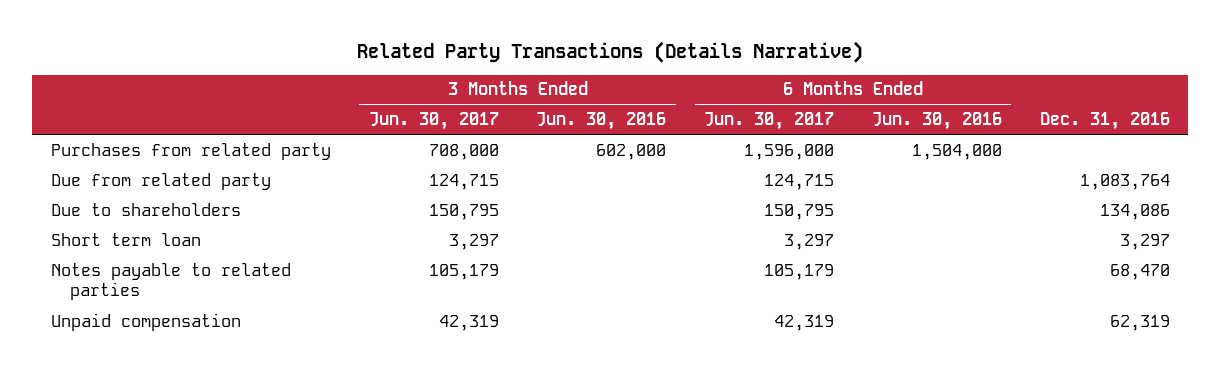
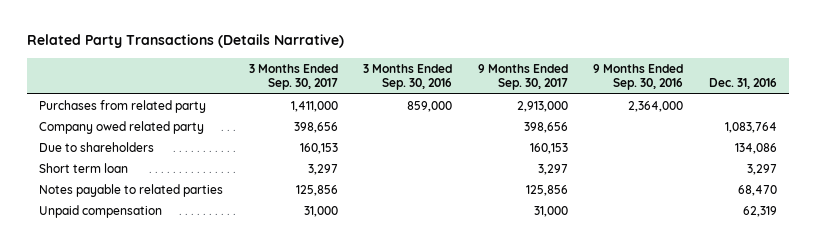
- | 3 Months Ended Jun. 30, 2017 | 3 Months Ended Jun. 30, 2016 | 6 Months Ended Jun. 30, 2017 | 6 Months Ended Jun. 30, 2016 | Dec. 31, 2016
+ | 3 Months Ended Sep. 30, 2017 | 3 Months Ended Sep. 30, 2016 | 9 Months Ended Sep. 30, 2017 | 9 Months Ended Sep. 30, 2016 | Dec. 31, 2016
- Due from related party | 124,715 | | 124,715 | | 1,083,764
+ Company owed related party | 398,656 | | 398,656 | | 1,083,764

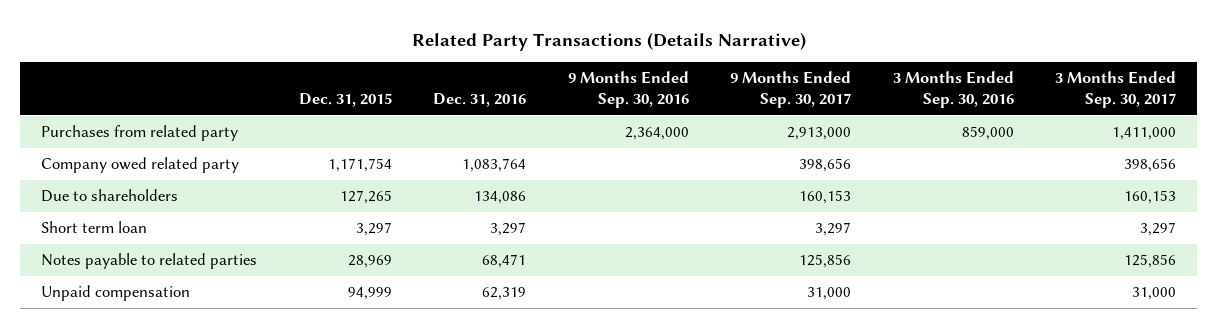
- | 3 Months Ended Sep. 30, 2017 | 3 Months Ended Sep. 30, 2016 | 9 Months Ended Sep. 30, 2017 | 9 Months Ended Sep. 30, 2016 | Dec. 31, 2016
+ | Dec. 31, 2015 | Dec. 31, 2016 | 9 Months Ended Sep. 30, 2016 | 9 Months Ended Sep. 30, 2017 | 3 Months Ended Sep. 30, 2016 | 3 Months Ended Sep. 30, 2017
- Notes payable to related parties | 125,856 | | 125,856 | | 68,470
+ Notes payable to related parties | 28,969 | 68,471 | | 125,856 | | 125,856

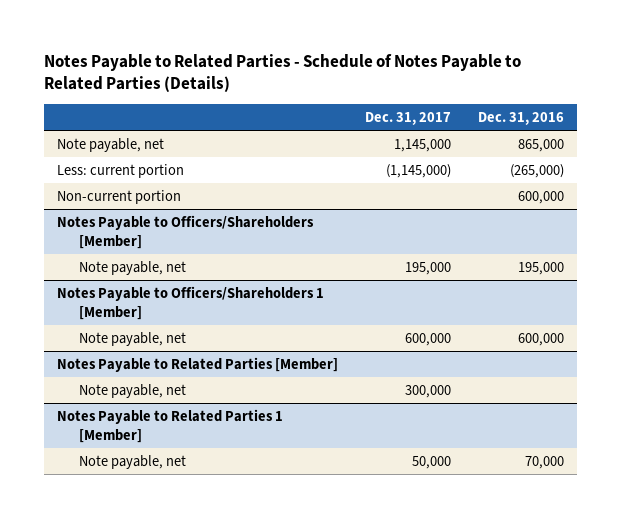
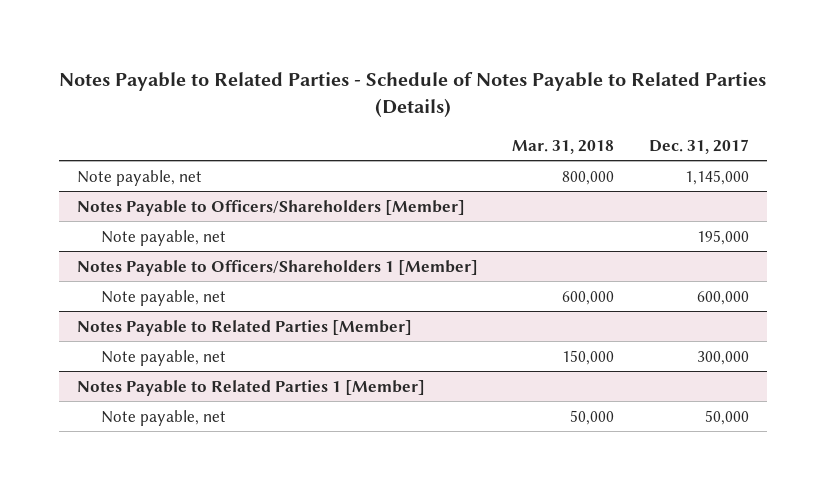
- | Dec. 31, 2017 | Dec. 31, 2016
+ | Mar. 31, 2018 | Dec. 31, 2017
- Less: current portion | (1,145,000) | (265,000)
- Non-current portion | | 600,000

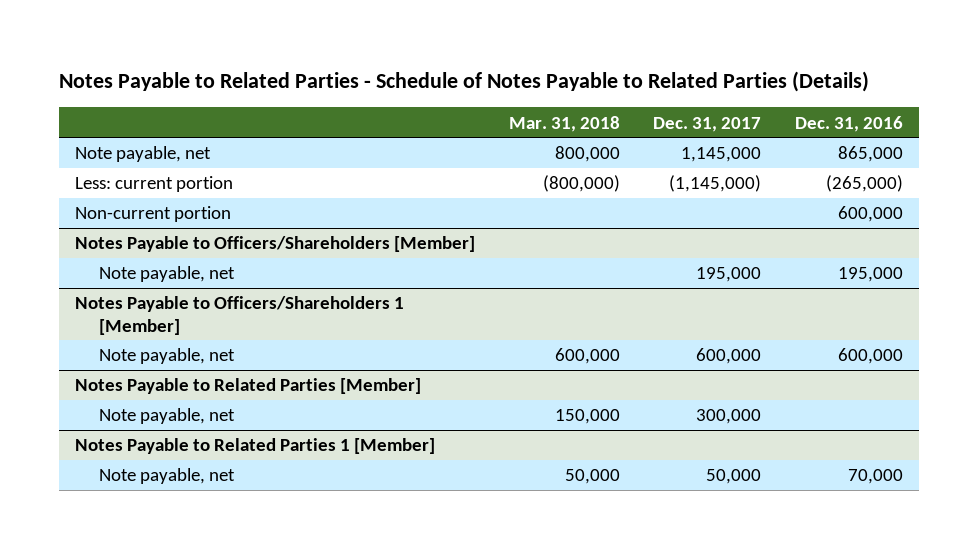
- | Mar. 31, 2018 | Dec. 31, 2017
+ | Mar. 31, 2018 | Dec. 31, 2017 | Dec. 31, 2016
+ Less: current portion | (800,000) | (1,145,000) | (265,000)
+ Non-current portion | | | 600,000

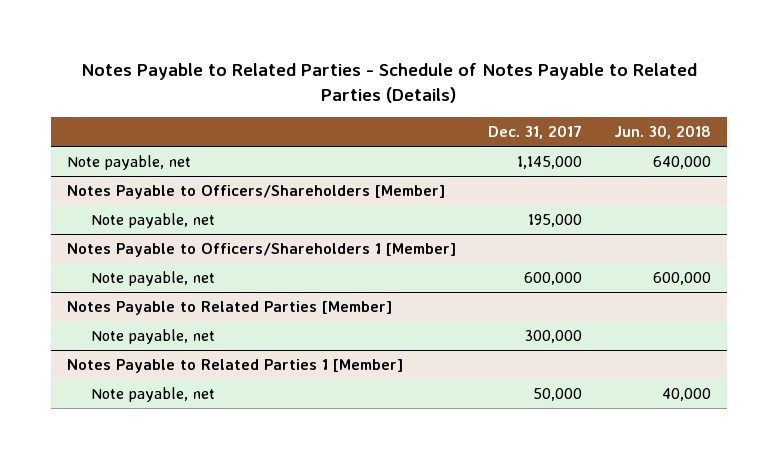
- | Mar. 31, 2018 | Dec. 31, 2017 | Dec. 31, 2016
+ | Dec. 31, 2017 | Jun. 30, 2018
- Less: current portion | (800,000) | (1,145,000) | (265,000)
- Non-current portion | | | 600,000

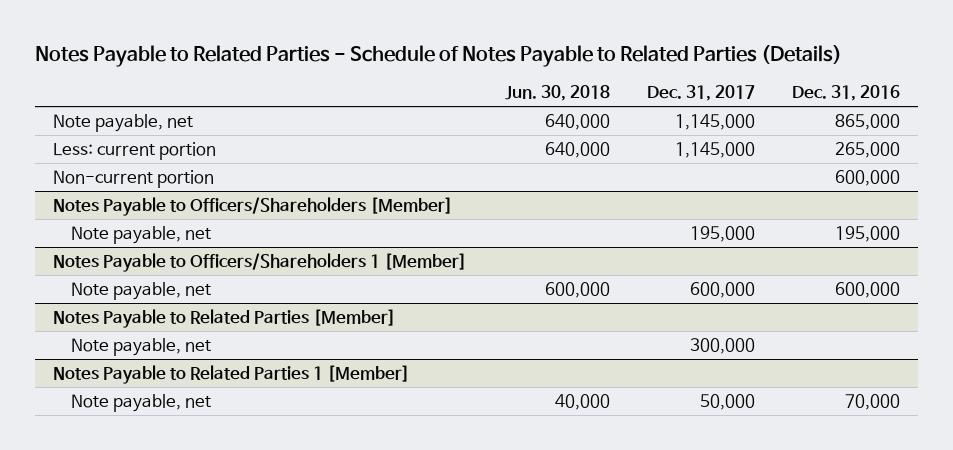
- | Dec. 31, 2017 | Jun. 30, 2018
+ | Jun. 30, 2018 | Dec. 31, 2017 | Dec. 31, 2016
+ Less: current portion | 640,000 | 1,145,000 | 265,000
+ Non-current portion | | | 600,000

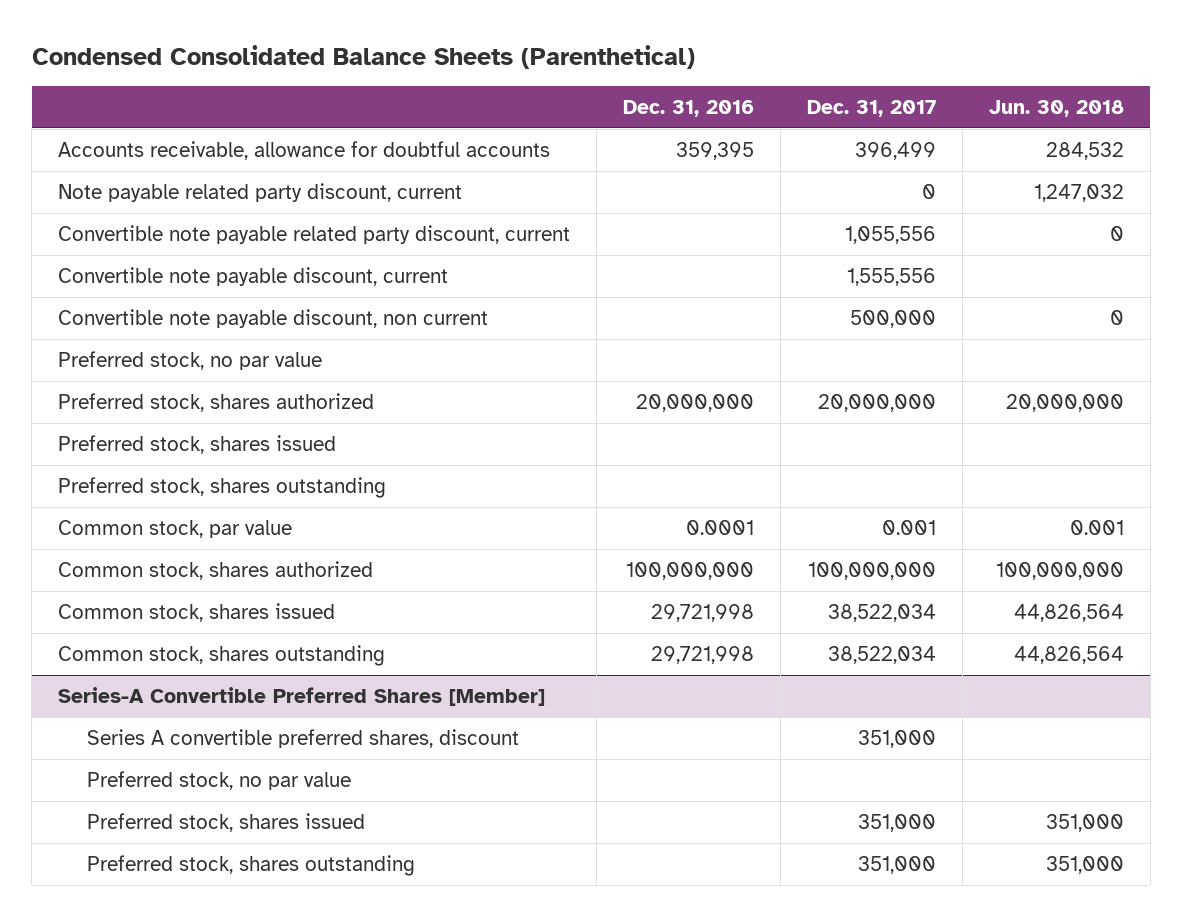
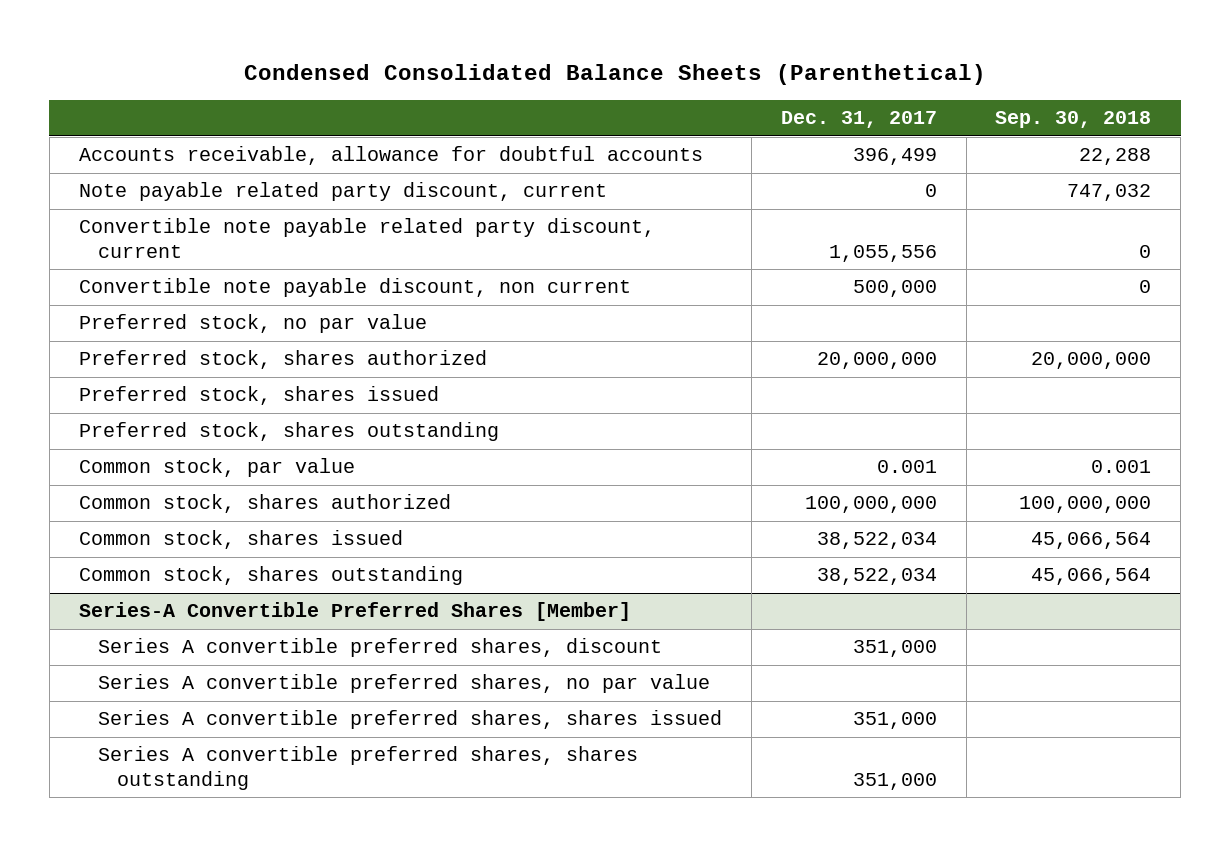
- | Dec. 31, 2016 | Dec. 31, 2017 | Jun. 30, 2018
+ | Dec. 31, 2017 | Sep. 30, 2018
- Convertible note payable discount, current | | 1,555,556 |
@ Series-A Convertible Preferred Shares [Member]
- Preferred stock, no par value
- Preferred stock, shares issued | | 351,000 | 351,000
- Preferred stock, shares outstanding | | 351,000 | 351,000
+ Series A convertible preferred shares, no par value
+ Series A convertible preferred shares, shares issued | 351,000 |
+ Series A convertible preferred shares, shares outstanding | 351,000 |

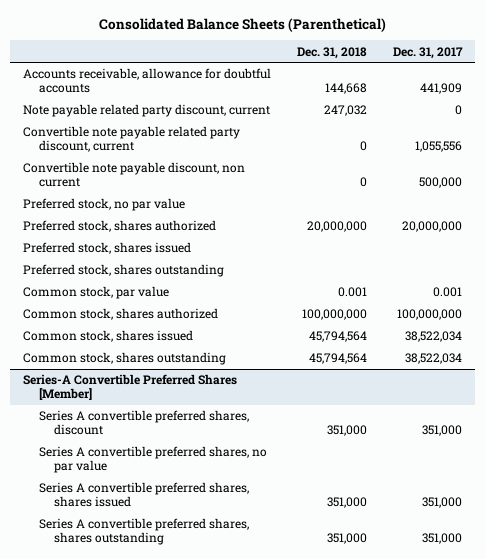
- Condensed Consolidated Balance Sheets (Parenthetical)
+ Consolidated Balance Sheets (Parenthetical)
- | Dec. 31, 2017 | Sep. 30, 2018
+ | Dec. 31, 2018 | Dec. 31, 2017
- Accounts receivable, allowance for doubtful accounts | 396,499 | 22,288
+ Accounts receivable, allowance for doubtful accounts | 144,668 | 441,909

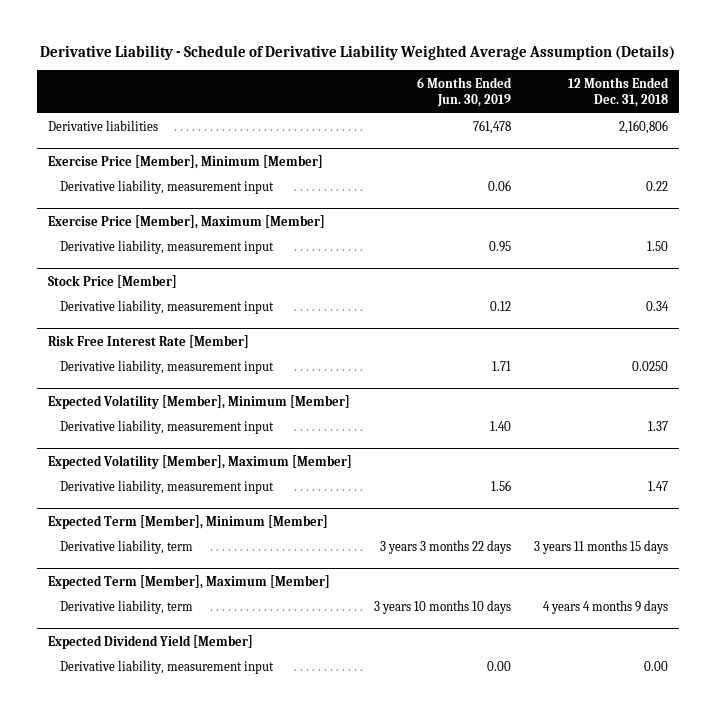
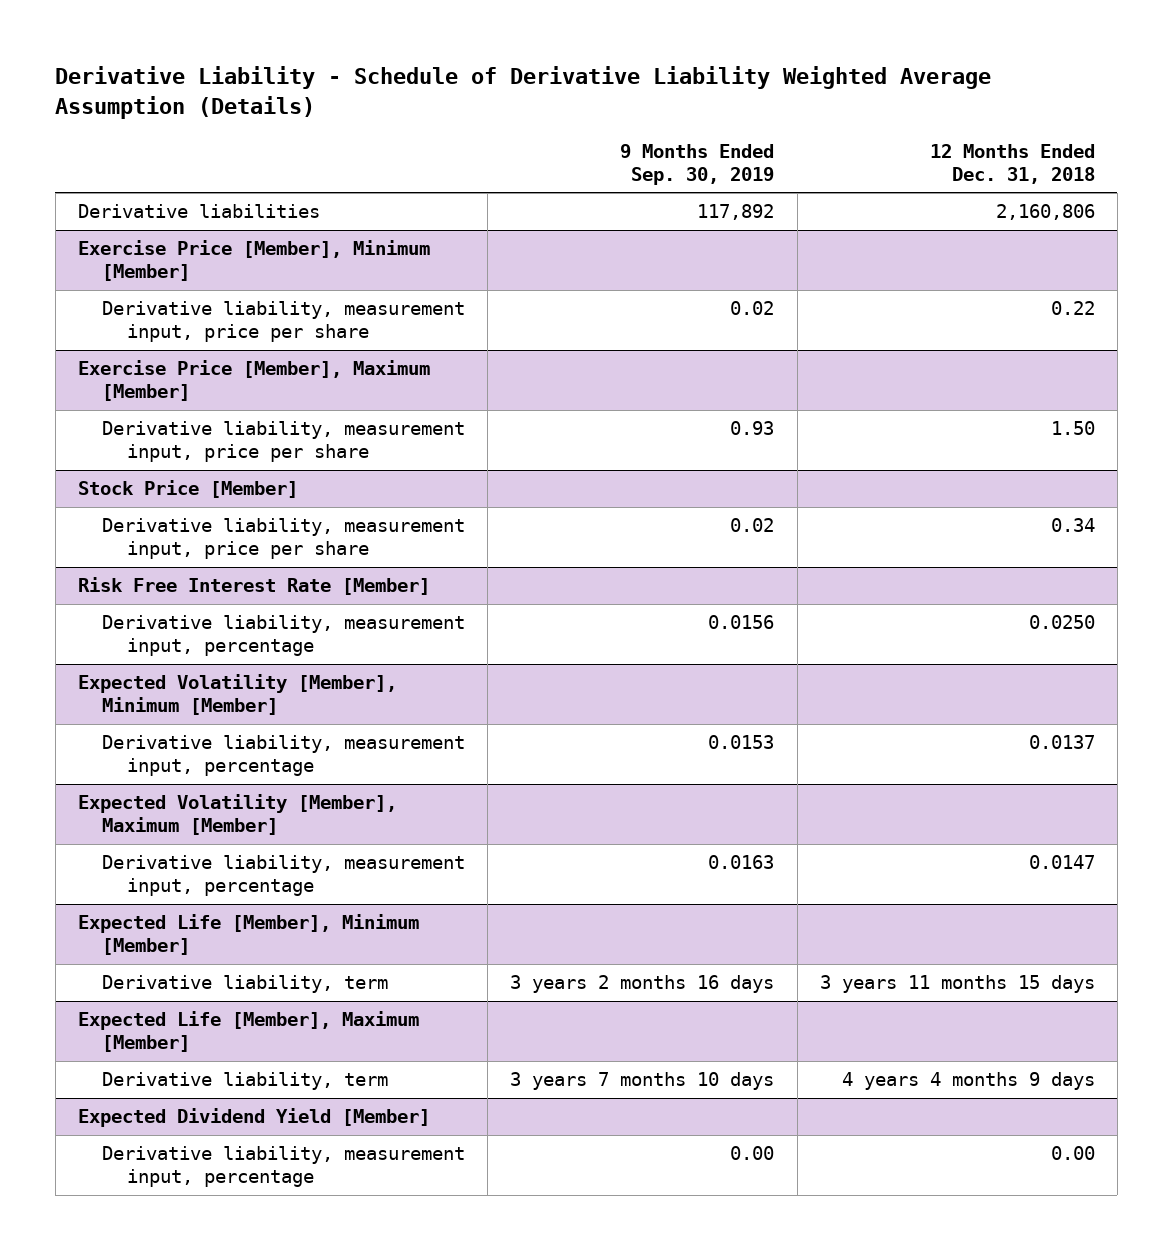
- | 6 Months Ended Jun. 30, 2019 | 12 Months Ended Dec. 31, 2018
+ | 9 Months Ended Sep. 30, 2019 | 12 Months Ended Dec. 31, 2018
@ Exercise Price [Member], Minimum [Member]
- Derivative liability, measurement input | 0.06 | 0.22
+ Derivative liability, measurement input, price per share | 0.02 | 0.22
@ Exercise Price [Member], Maximum [Member]
- Derivative liability, measurement input | 0.95 | 1.50
+ Derivative liability, measurement input, price per share | 0.93 | 1.50
@ Stock Price [Member]
- Derivative liability, measurement input | 0.12 | 0.34
+ Derivative liability, measurement input, price per share | 0.02 | 0.34
@ Risk Free Interest Rate [Member]
- Derivative liability, measurement input | 1.71 | 0.0250
+ Derivative liability, measurement input, percentage | 0.0156 | 0.0250
@ Expected Volatility [Member], Minimum [Member]
- Derivative liability, measurement input | 1.40 | 1.37
+ Derivative liability, measurement input, percentage | 0.0153 | 0.0137
@ Expected Volatility [Member], Maximum [Member]
- Derivative liability, measurement input | 1.56 | 1.47
- Expected Term [Member], Minimum [Member]
@ Expected Volatility [Member], Maximum [Member]
+ Derivative liability, measurement input, percentage | 0.0163 | 0.0147
+ Expected Life [Member], Minimum [Member]
- Expected Term [Member], Maximum [Member]
+ Expected Life [Member], Maximum [Member]
@ Expected Dividend Yield [Member]
- Derivative liability, measurement input | 0.00 | 0.00
+ Derivative liability, measurement input, percentage | 0.00 | 0.00

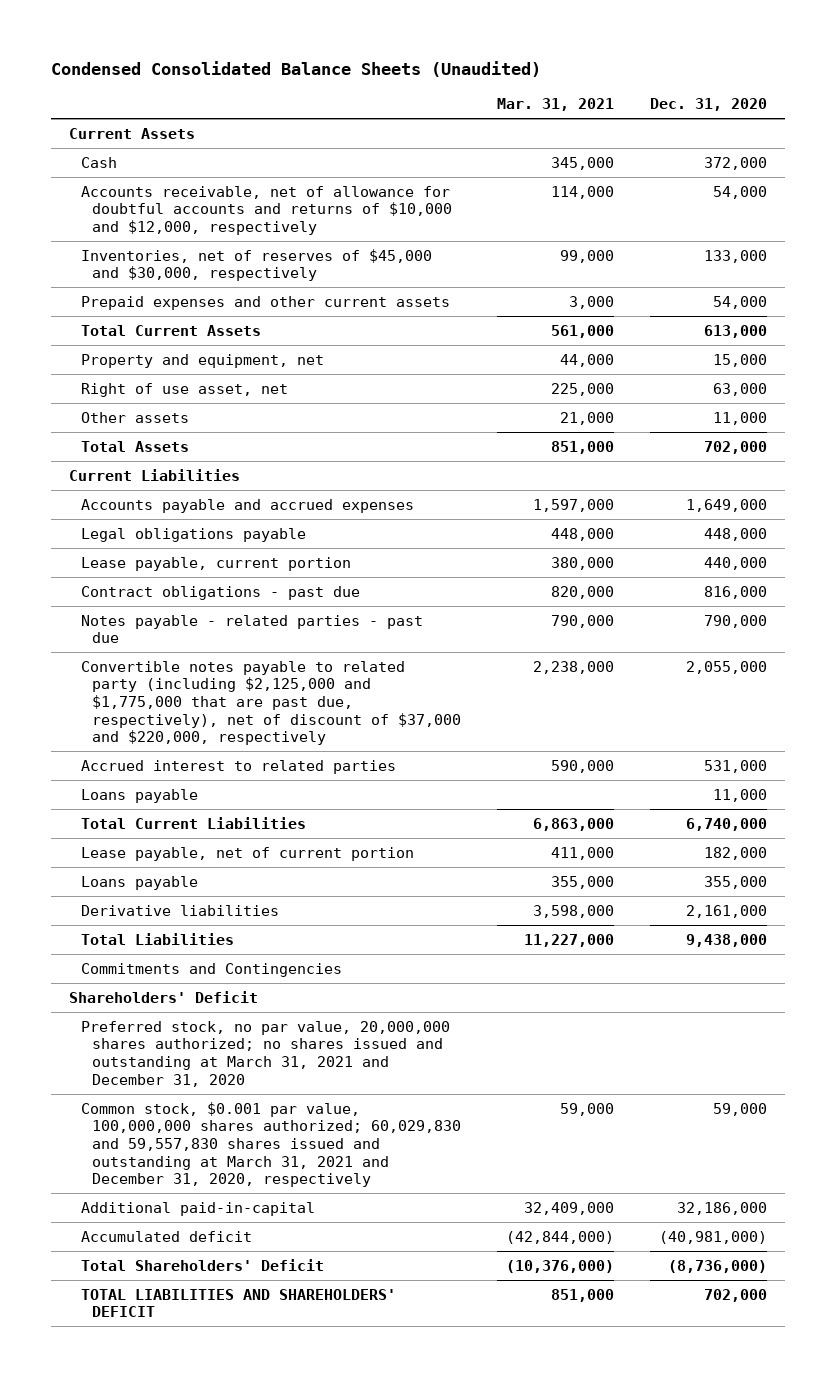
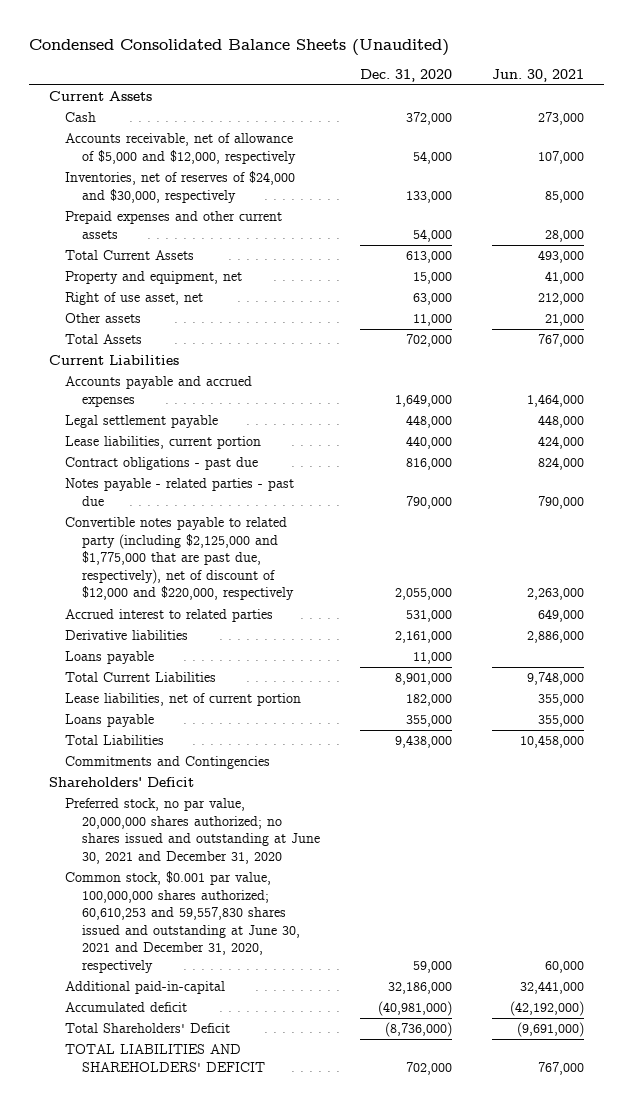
- | Mar. 31, 2021 | Dec. 31, 2020
+ | Dec. 31, 2020 | Jun. 30, 2021
- Accounts receivable, net of allowance for doubtful accounts and returns of $10,000 and $12,000, respectively | 114,000 | 54,000
- Inventories, net of reserves of $45,000 and $30,000, respectively | 99,000 | 133,000
+ Accounts receivable, net of allowance of $5,000 and $12,000, respectively | 54,000 | 107,000
+ Inventories, net of reserves of $24,000 and $30,000, respectively | 133,000 | 85,000
- Legal obligations payable | 448,000 | 448,000
- Lease payable, current portion | 380,000 | 440,000
+ Legal settlement payable | 448,000 | 448,000
+ Lease liabilities, current portion | 440,000 | 424,000
- Convertible notes payable to related party (including $2,125,000 and $1,775,000 that are past due, respectively), net of discount of $37,000 and $220,000, respectively | 2,238,000 | 2,055,000
+ Convertible notes payable to related party (including $2,125,000 and $1,775,000 that are past due, respectively), net of discount of $12,000 and $220,000, respectively | 2,055,000 | 2,263,000
moved up: Derivative liabilities | 2,161,000 | 2,886,000
- Total Current Liabilities | 6,863,000 | 6,740,000
- Lease payable, net of current portion | 411,000 | 182,000
+ Total Current Liabilities | 8,901,000 | 9,748,000
+ Lease liabilities, net of current portion | 182,000 | 355,000
- Preferred stock, no par value, 20,000,000 shares authorized; no shares issued and outstanding at March 31, 2021 and December 31, 2020
- Common stock, $0.001 par value, 100,000,000 shares authorized; 60,029,830 and 59,557,830 shares issued and outstanding at March 31, 2021 and December 31, 2020, respectively | 59,000 | 59,000
+ Preferred stock, no par value, 20,000,000 shares authorized; no shares issued and outstanding at June 30, 2021 and December 31, 2020
+ Common stock, $0.001 par value, 100,000,000 shares authorized; 60,610,253 and 59,557,830 shares issued and outstanding at June 30, 2021 and December 31, 2020, respectively | 59,000 | 60,000

